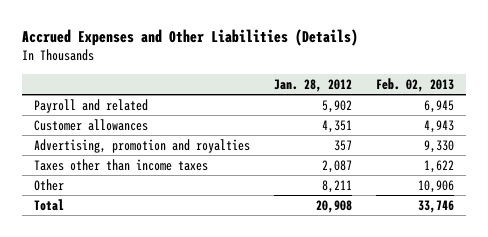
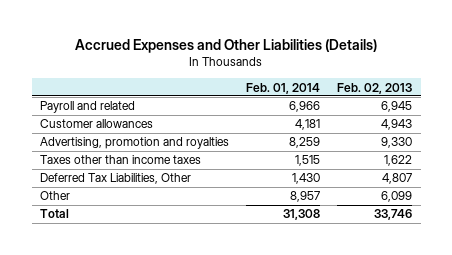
- | Jan. 28, 2012 | Feb. 02, 2013
+ | Feb. 01, 2014 | Feb. 02, 2013
- Other | 8,211 | 10,906
+ Deferred Tax Liabilities, Other | 1,430 | 4,807
+ Other | 8,957 | 6,099

